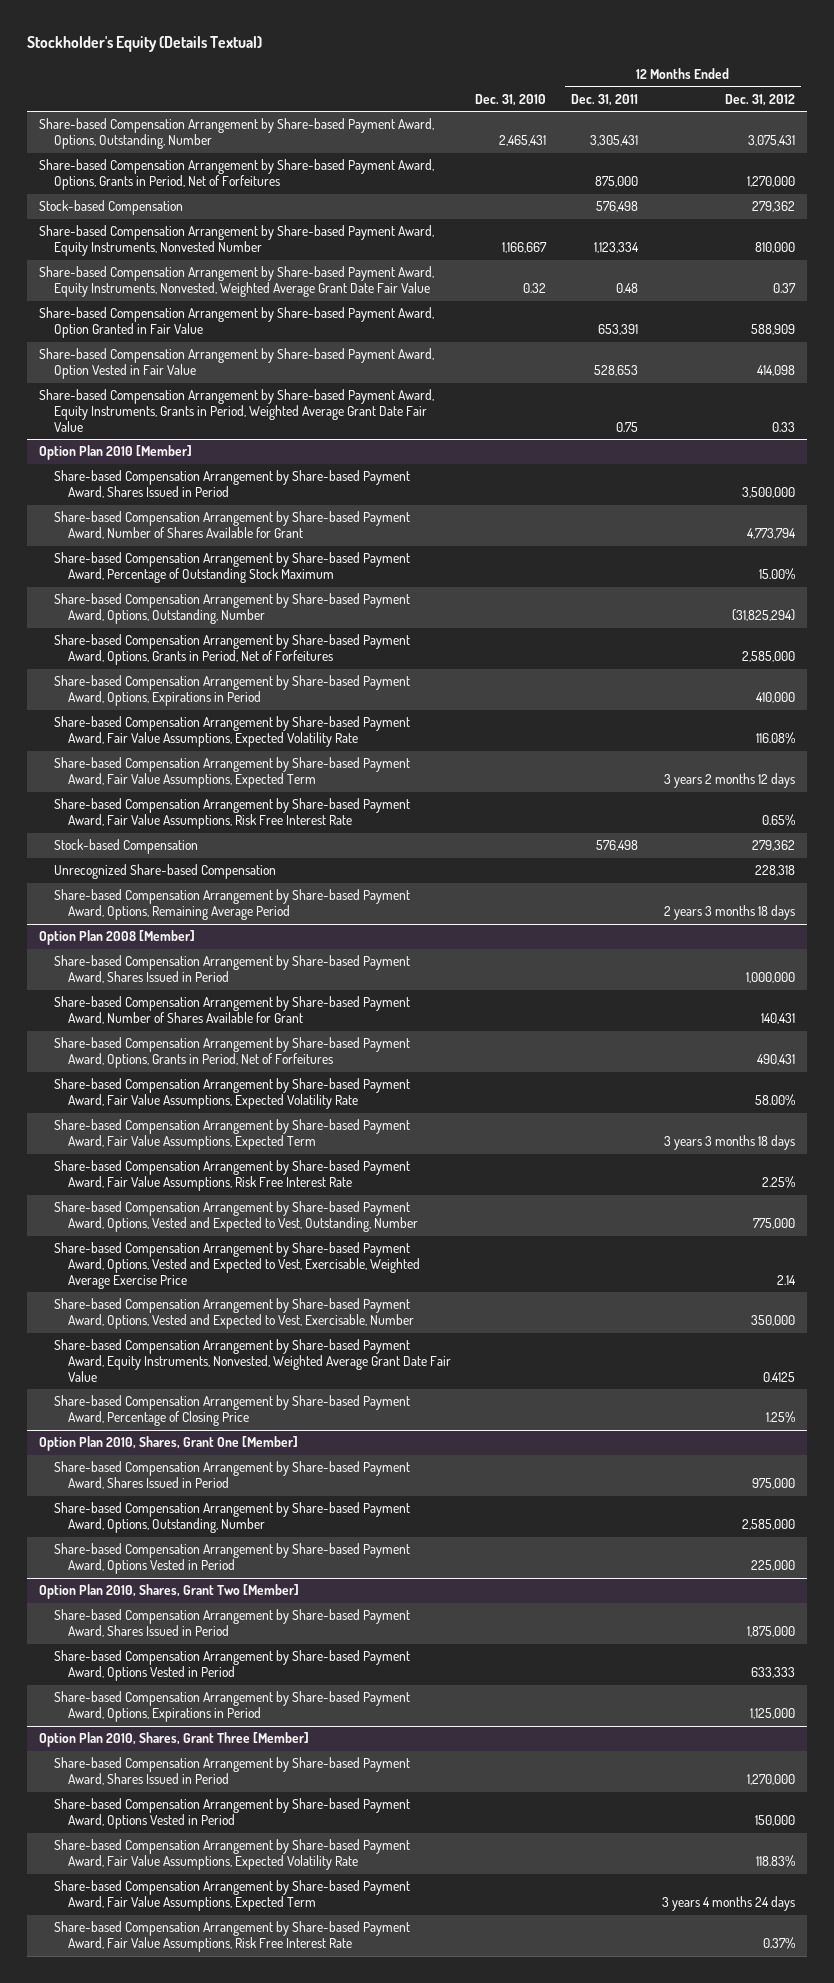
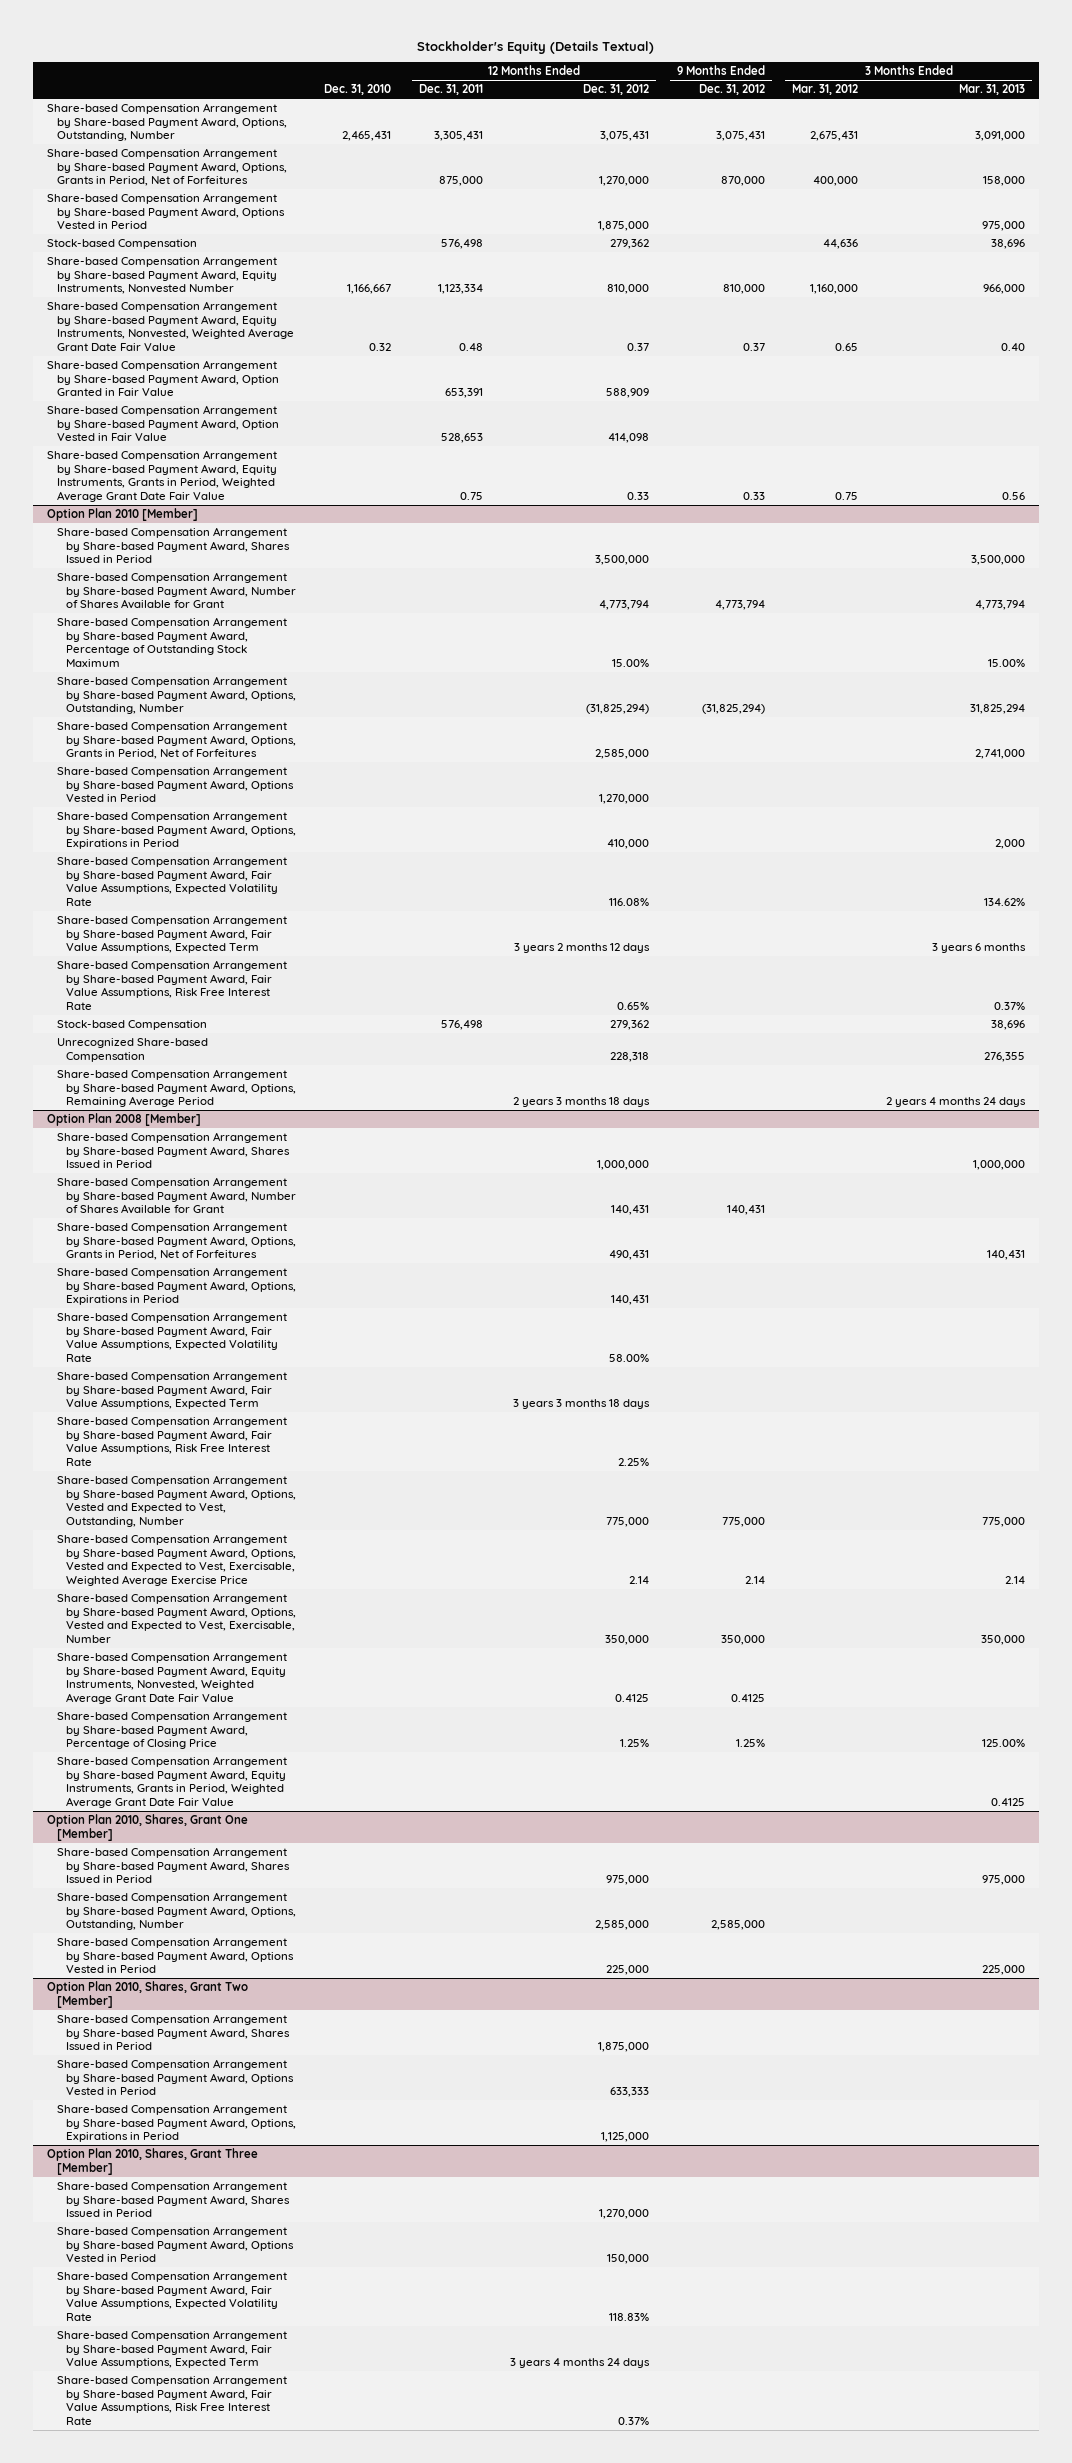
- | Dec. 31, 2010 | 12 Months Ended Dec. 31, 2011 | 12 Months Ended Dec. 31, 2012
+ | Dec. 31, 2010 | 12 Months Ended Dec. 31, 2011 | 12 Months Ended Dec. 31, 2012 | 9 Months Ended Dec. 31, 2012 | 3 Months Ended Mar. 31, 2012 | 3 Months Ended Mar. 31, 2013
+ Share-based Compensation Arrangement by Share-based Payment Award, Options Vested in Period | | | 1,875,000 | | | 975,000
@ Option Plan 2010 [Member]
+ Share-based Compensation Arrangement by Share-based Payment Award, Options Vested in Period | | | 1,270,000 | | |
@ Option Plan 2008 [Member]
+ Share-based Compensation Arrangement by Share-based Payment Award, Options, Expirations in Period | | | 140,431 | | |
+ Share-based Compensation Arrangement by Share-based Payment Award, Equity Instruments, Grants in Period, Weighted Average Grant Date Fair Value | | | | | | 0.4125

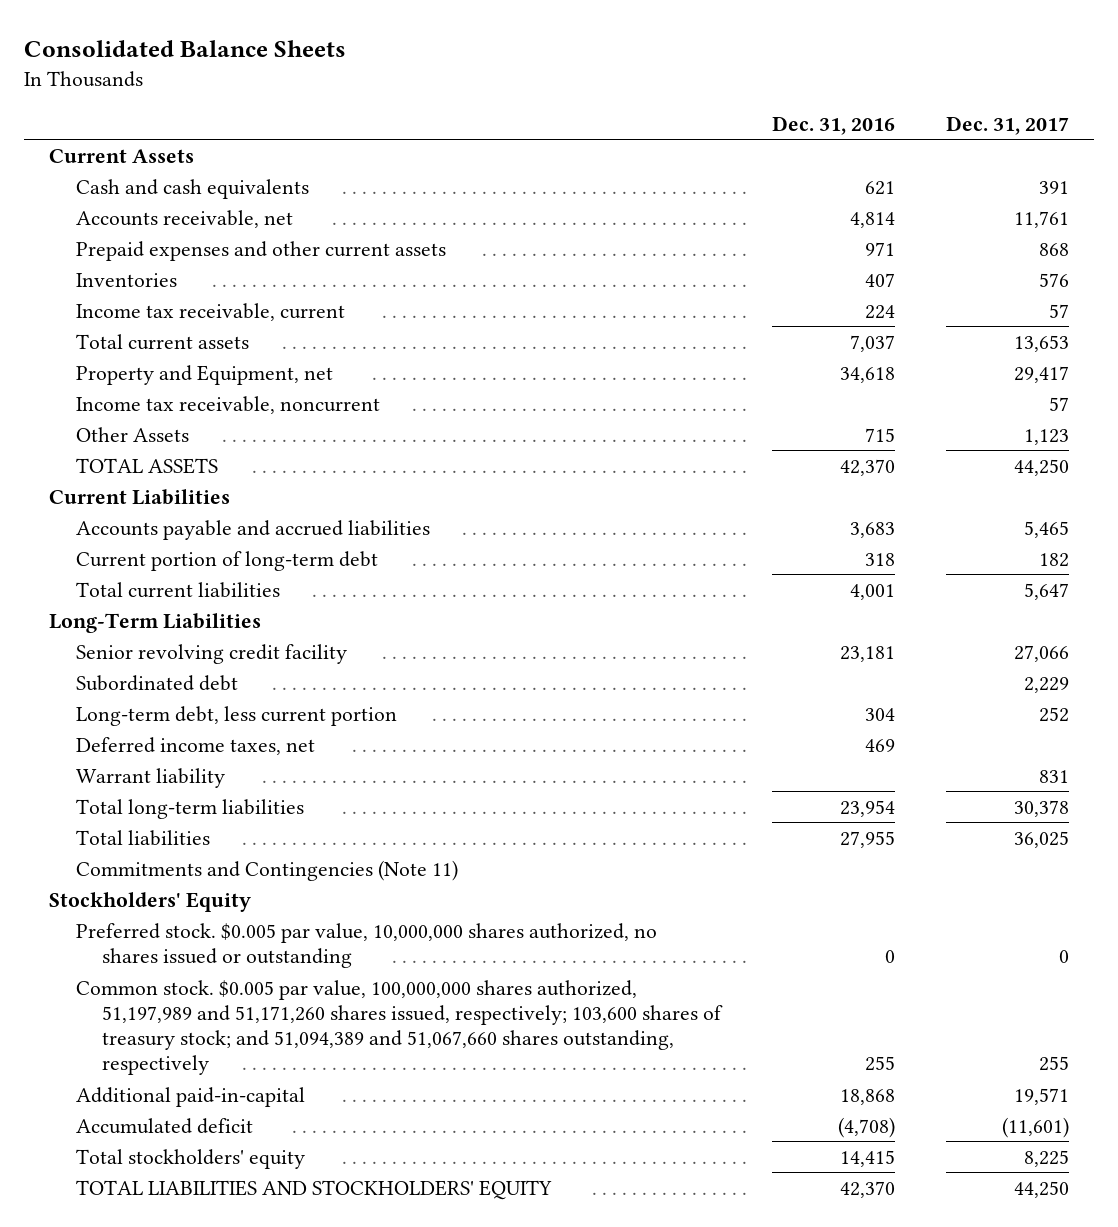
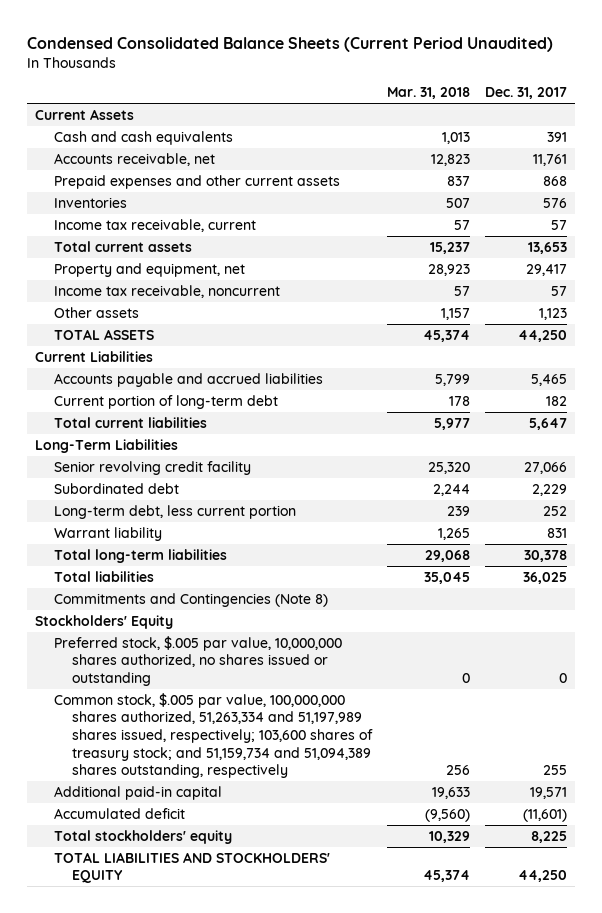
- Consolidated Balance Sheets
+ Condensed Consolidated Balance Sheets (Current Period Unaudited)
- | Dec. 31, 2016 | Dec. 31, 2017
+ | Mar. 31, 2018 | Dec. 31, 2017
- Property and Equipment, net | 34,618 | 29,417
+ Property and equipment, net | 28,923 | 29,417
- Other Assets | 715 | 1,123
+ Other assets | 1,157 | 1,123
- Deferred income taxes, net | 469 |
- Commitments and Contingencies (Note 11)
+ Commitments and Contingencies (Note 8)
- Preferred stock. $0.005 par value, 10,000,000 shares authorized, no shares issued or outstanding | 0 | 0
- Common stock. $0.005 par value, 100,000,000 shares authorized, 51,197,989 and 51,171,260 shares issued, respectively; 103,600 shares of treasury stock; and 51,094,389 and 51,067,660 shares outstanding, respectively | 255 | 255
- Additional paid-in-capital | 18,868 | 19,571
+ Preferred stock, $.005 par value, 10,000,000 shares authorized, no shares issued or outstanding | 0 | 0
+ Common stock, $.005 par value, 100,000,000 shares authorized, 51,263,334 and 51,197,989 shares issued, respectively; 103,600 shares of treasury stock; and 51,159,734 and 51,094,389 shares outstanding, respectively | 256 | 255
+ Additional paid-in capital | 19,633 | 19,571

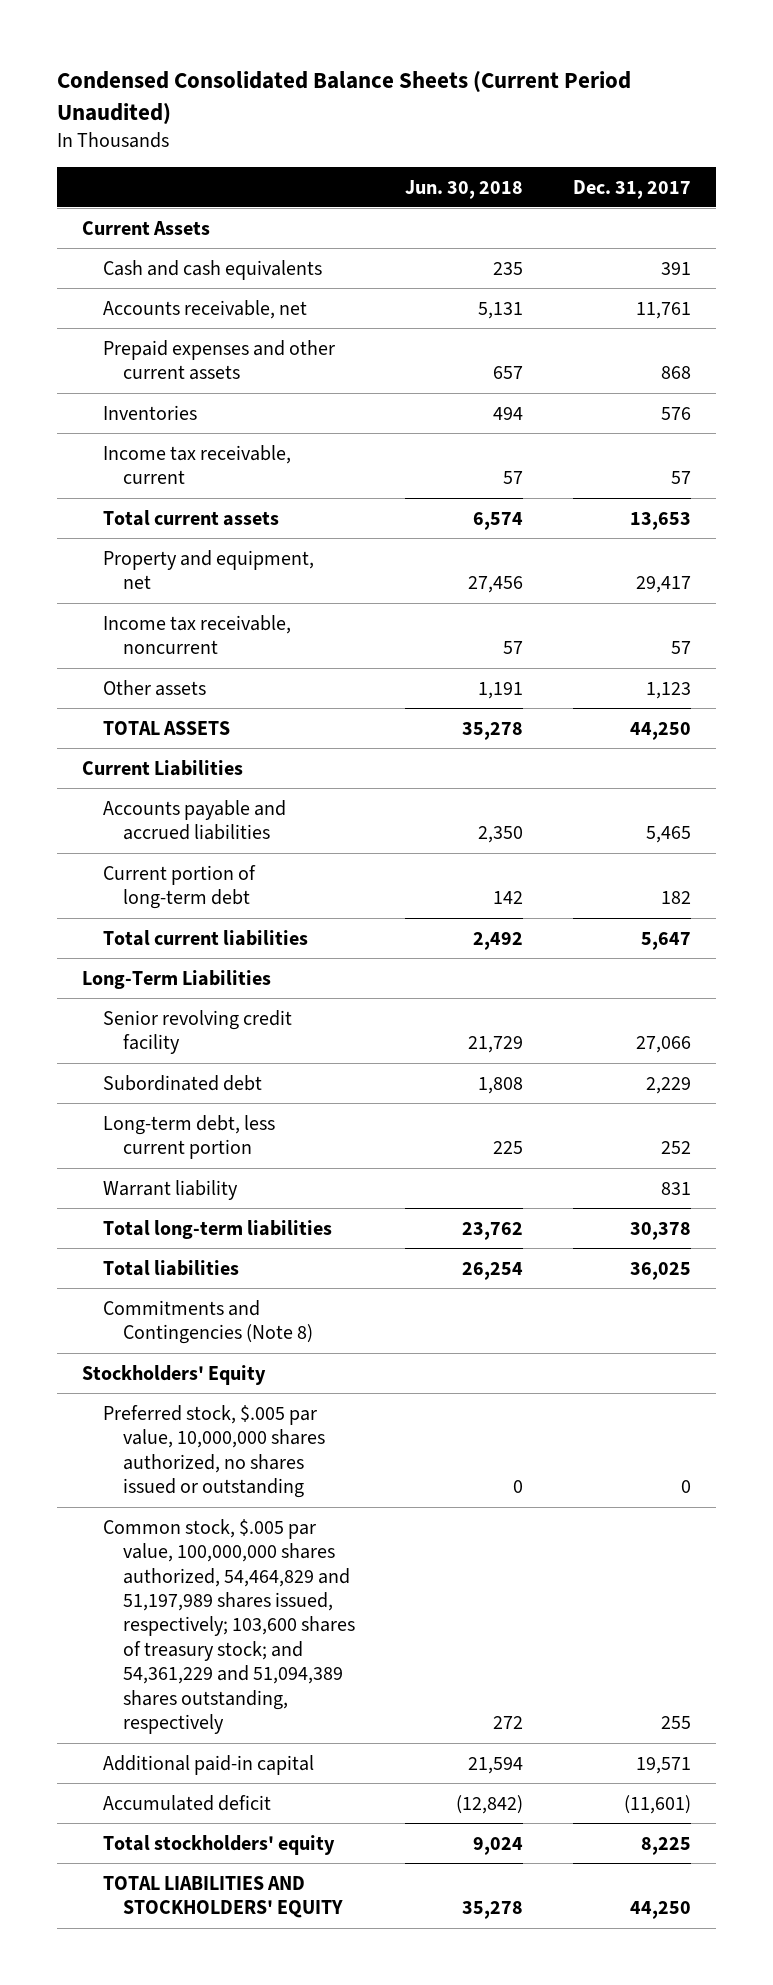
- | Mar. 31, 2018 | Dec. 31, 2017
+ | Jun. 30, 2018 | Dec. 31, 2017
- Common stock, $.005 par value, 100,000,000 shares authorized, 51,263,334 and 51,197,989 shares issued, respectively; 103,600 shares of treasury stock; and 51,159,734 and 51,094,389 shares outstanding, respectively | 256 | 255
+ Common stock, $.005 par value, 100,000,000 shares authorized, 54,464,829 and 51,197,989 shares issued, respectively; 103,600 shares of treasury stock; and 54,361,229 and 51,094,389 shares outstanding, respectively | 272 | 255

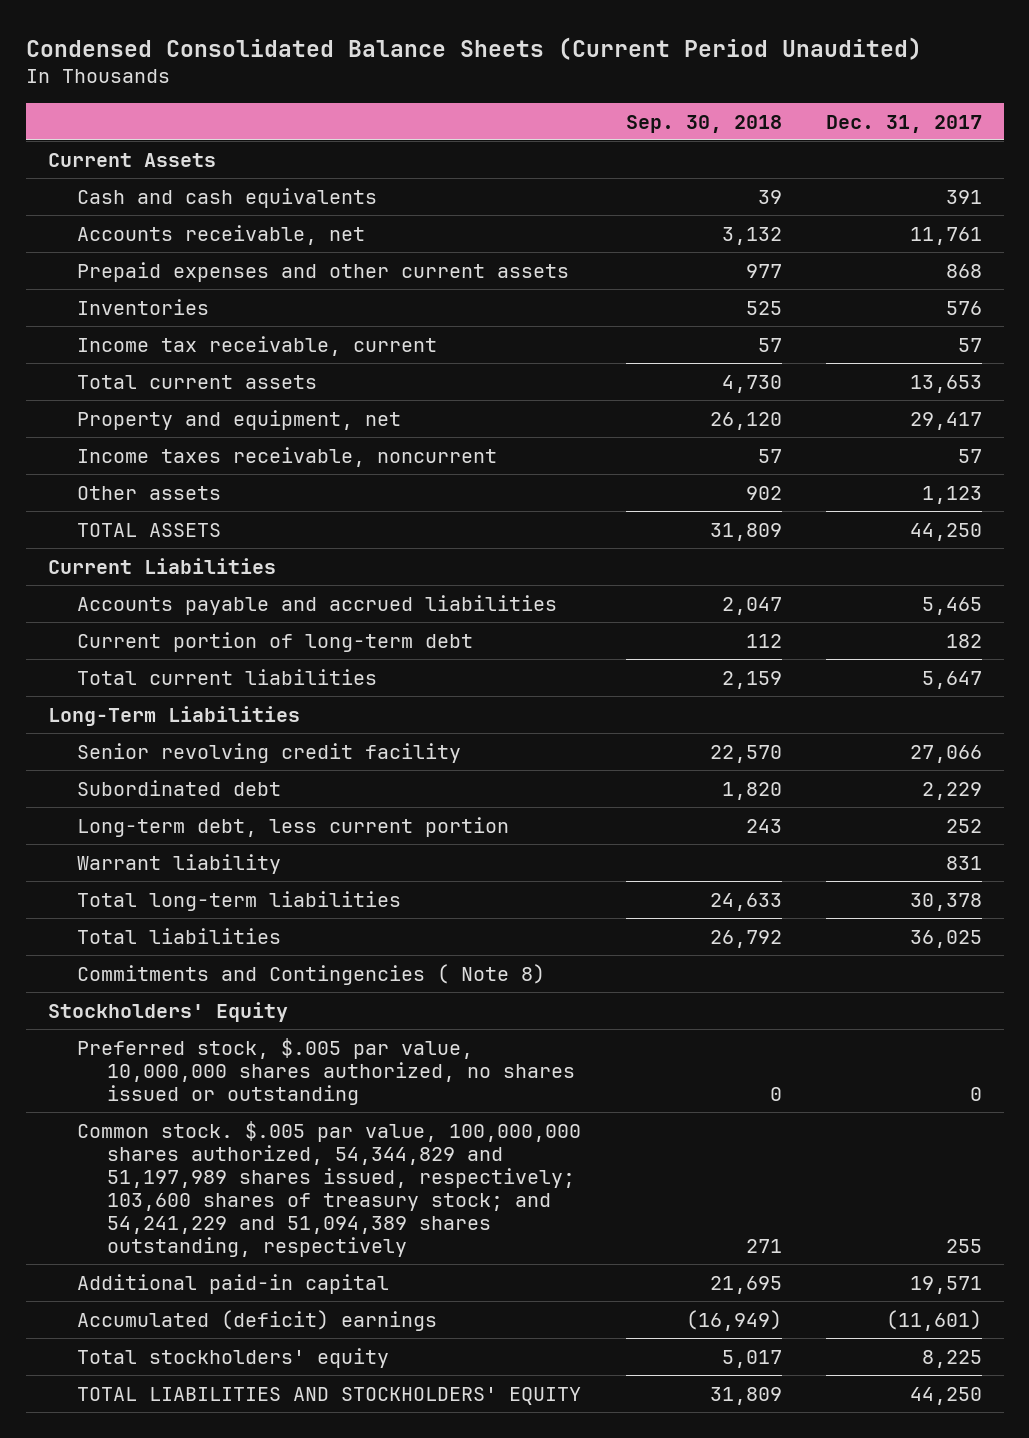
- | Jun. 30, 2018 | Dec. 31, 2017
+ | Sep. 30, 2018 | Dec. 31, 2017
- Income tax receivable, noncurrent | 57 | 57
+ Income taxes receivable, noncurrent | 57 | 57
- Commitments and Contingencies (Note 8)
+ Commitments and Contingencies ( Note 8)
- Common stock, $.005 par value, 100,000,000 shares authorized, 54,464,829 and 51,197,989 shares issued, respectively; 103,600 shares of treasury stock; and 54,361,229 and 51,094,389 shares outstanding, respectively | 272 | 255
+ Common stock. $.005 par value, 100,000,000 shares authorized, 54,344,829 and 51,197,989 shares issued, respectively; 103,600 shares of treasury stock; and 54,241,229 and 51,094,389 shares outstanding, respectively | 271 | 255
- Accumulated deficit | (12,842) | (11,601)
+ Accumulated (deficit) earnings | (16,949) | (11,601)

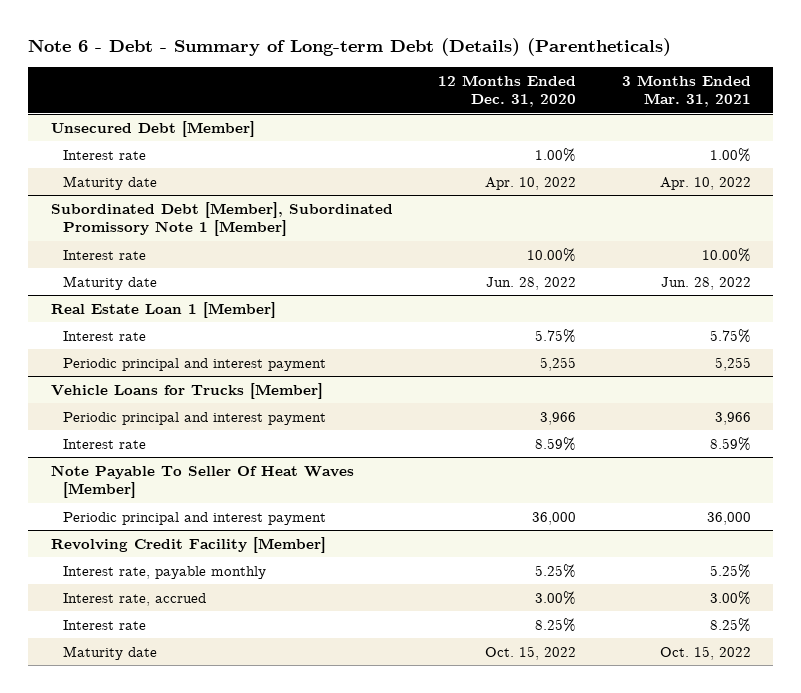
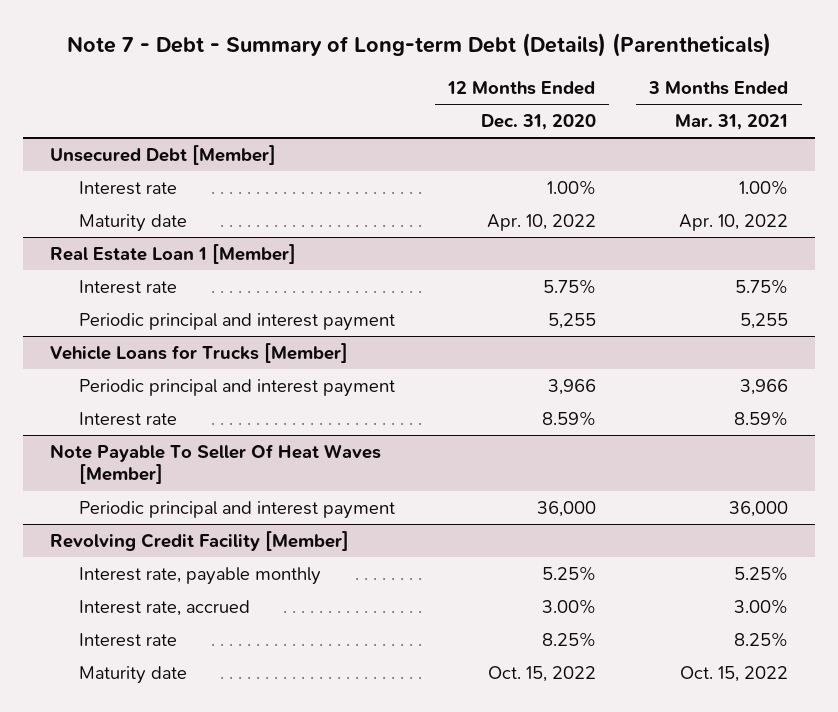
- Note 6 - Debt - Summary of Long-term Debt (Details) (Parentheticals)
+ Note 7 - Debt - Summary of Long-term Debt (Details) (Parentheticals)
- Subordinated Debt [Member], Subordinated Promissory Note 1 [Member]
- Interest rate | 10.00% | 10.00%
- Maturity date | Jun. 28, 2022 | Jun. 28, 2022

